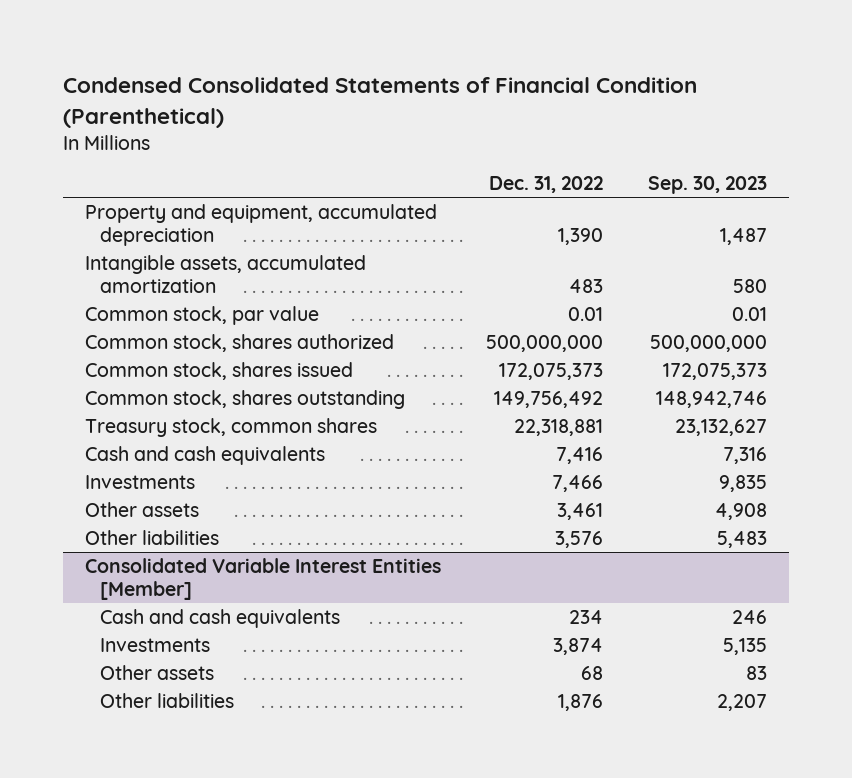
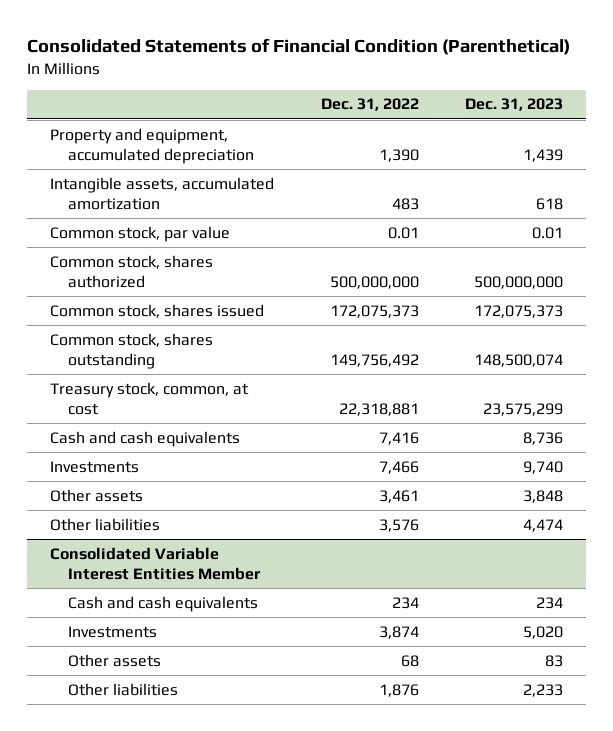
- Condensed Consolidated Statements of Financial Condition (Parenthetical)
+ Consolidated Statements of Financial Condition (Parenthetical)
- | Dec. 31, 2022 | Sep. 30, 2023
+ | Dec. 31, 2022 | Dec. 31, 2023
- Treasury stock, common shares | 22,318,881 | 23,132,627
+ Treasury stock, common, at cost | 22,318,881 | 23,575,299
- Consolidated Variable Interest Entities [Member]
+ Consolidated Variable Interest Entities Member

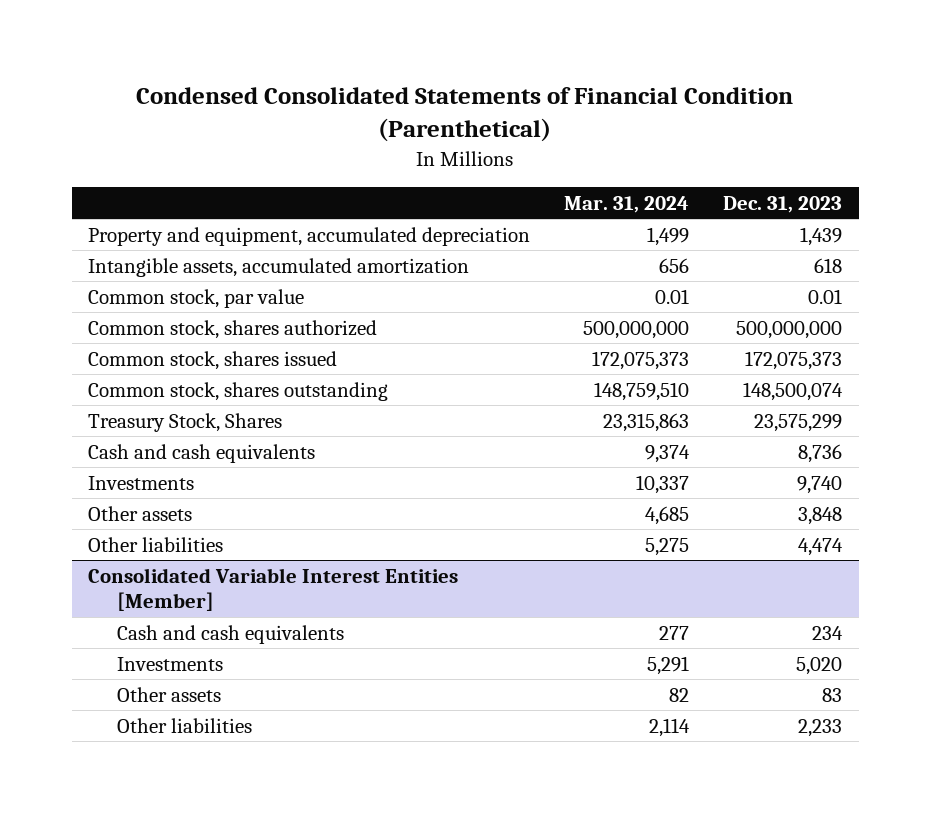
- Consolidated Statements of Financial Condition (Parenthetical)
+ Condensed Consolidated Statements of Financial Condition (Parenthetical)
- | Dec. 31, 2022 | Dec. 31, 2023
+ | Mar. 31, 2024 | Dec. 31, 2023
- Treasury stock, common, at cost | 22,318,881 | 23,575,299
+ Treasury Stock, Shares | 23,315,863 | 23,575,299
- Consolidated Variable Interest Entities Member
+ Consolidated Variable Interest Entities [Member]

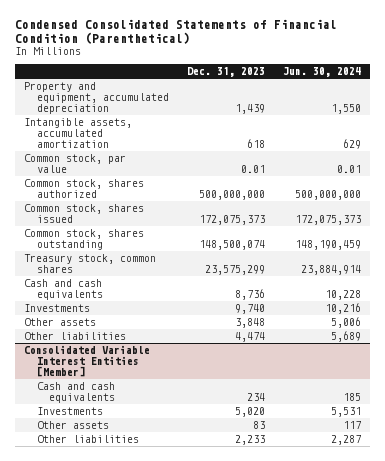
- | Mar. 31, 2024 | Dec. 31, 2023
+ | Dec. 31, 2023 | Jun. 30, 2024
- Treasury Stock, Shares | 23,315,863 | 23,575,299
+ Treasury stock, common shares | 23,575,299 | 23,884,914

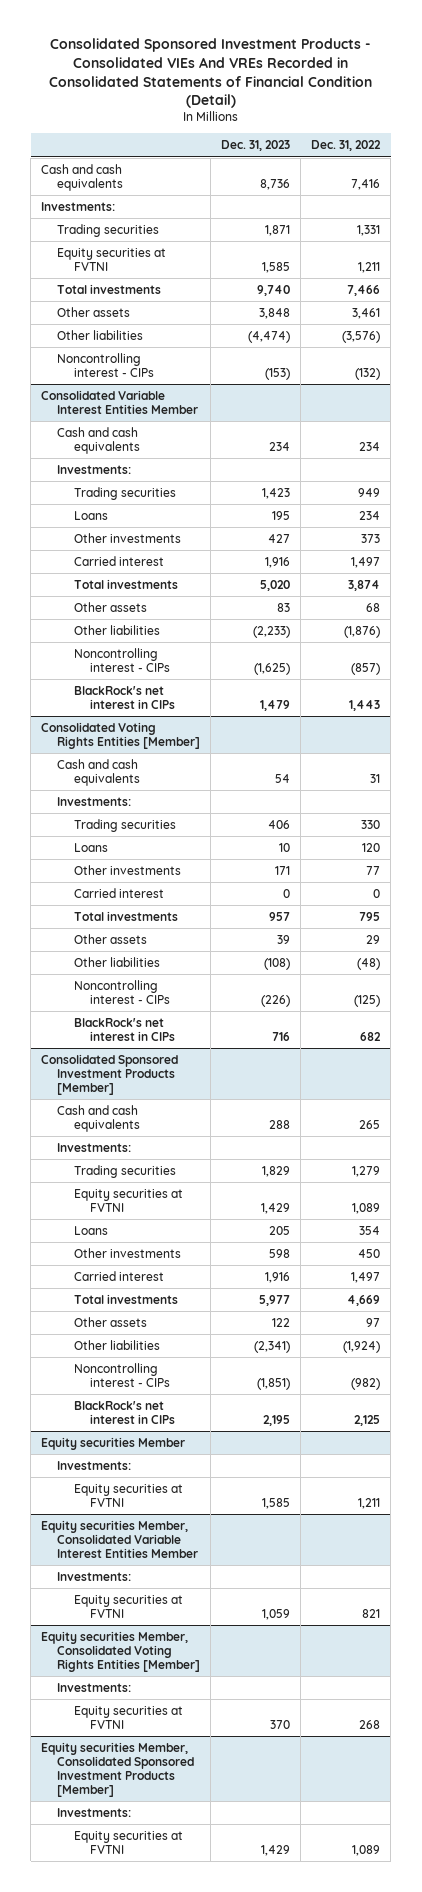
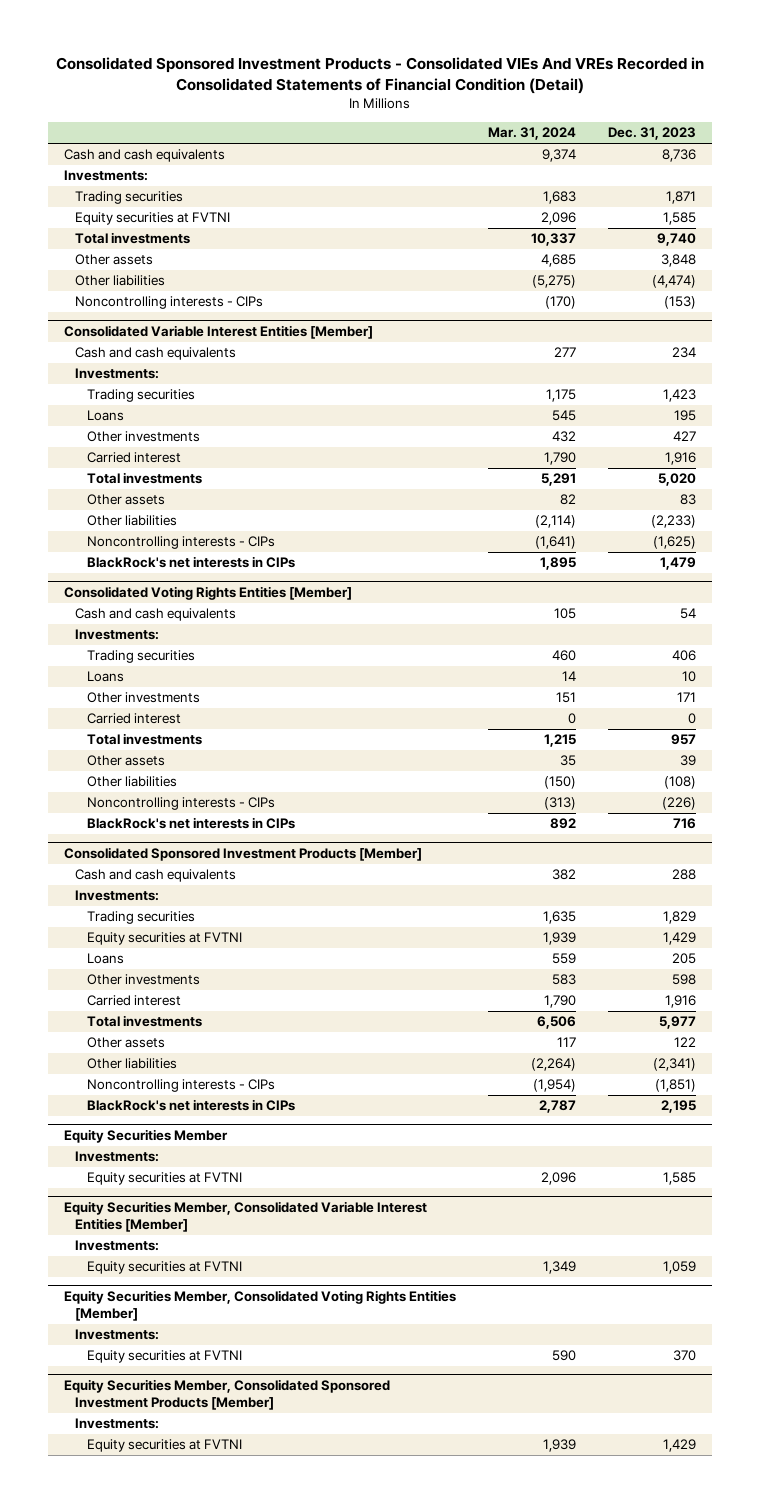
- | Dec. 31, 2023 | Dec. 31, 2022
+ | Mar. 31, 2024 | Dec. 31, 2023
- Noncontrolling interest - CIPs | (153) | (132)
- Consolidated Variable Interest Entities Member
+ Noncontrolling interests - CIPs | (170) | (153)
+ Consolidated Variable Interest Entities [Member]
- Noncontrolling interest - CIPs | (1,625) | (857)
- BlackRock's net interest in CIPs | 1,479 | 1,443
+ Noncontrolling interests - CIPs | (1,641) | (1,625)
+ BlackRock's net interests in CIPs | 1,895 | 1,479
@ Consolidated Voting Rights Entities [Member]
- Noncontrolling interest - CIPs | (226) | (125)
- BlackRock's net interest in CIPs | 716 | 682
+ Noncontrolling interests - CIPs | (313) | (226)
+ BlackRock's net interests in CIPs | 892 | 716
@ Consolidated Sponsored Investment Products [Member]
- Noncontrolling interest - CIPs | (1,851) | (982)
- BlackRock's net interest in CIPs | 2,195 | 2,125
- Equity securities Member
@ Consolidated Sponsored Investment Products [Member]
+ Noncontrolling interests - CIPs | (1,954) | (1,851)
+ BlackRock's net interests in CIPs | 2,787 | 2,195
+ Equity Securities Member
- Equity securities Member, Consolidated Variable Interest Entities Member
+ Equity Securities Member, Consolidated Variable Interest Entities [Member]
- Equity securities Member, Consolidated Voting Rights Entities [Member]
+ Equity Securities Member, Consolidated Voting Rights Entities [Member]
- Equity securities Member, Consolidated Sponsored Investment Products [Member]
+ Equity Securities Member, Consolidated Sponsored Investment Products [Member]

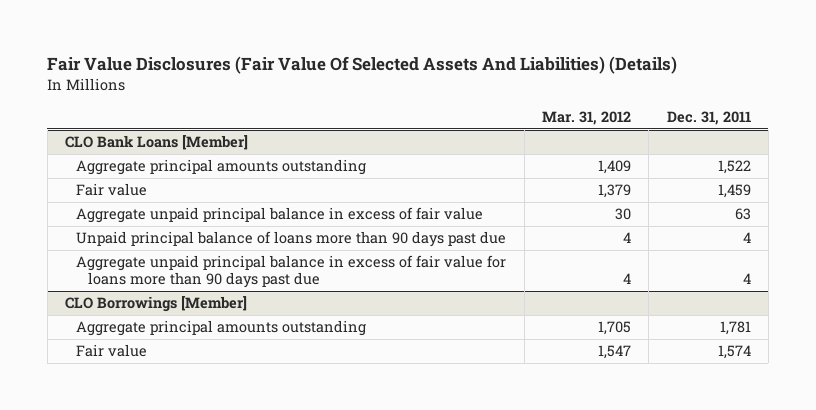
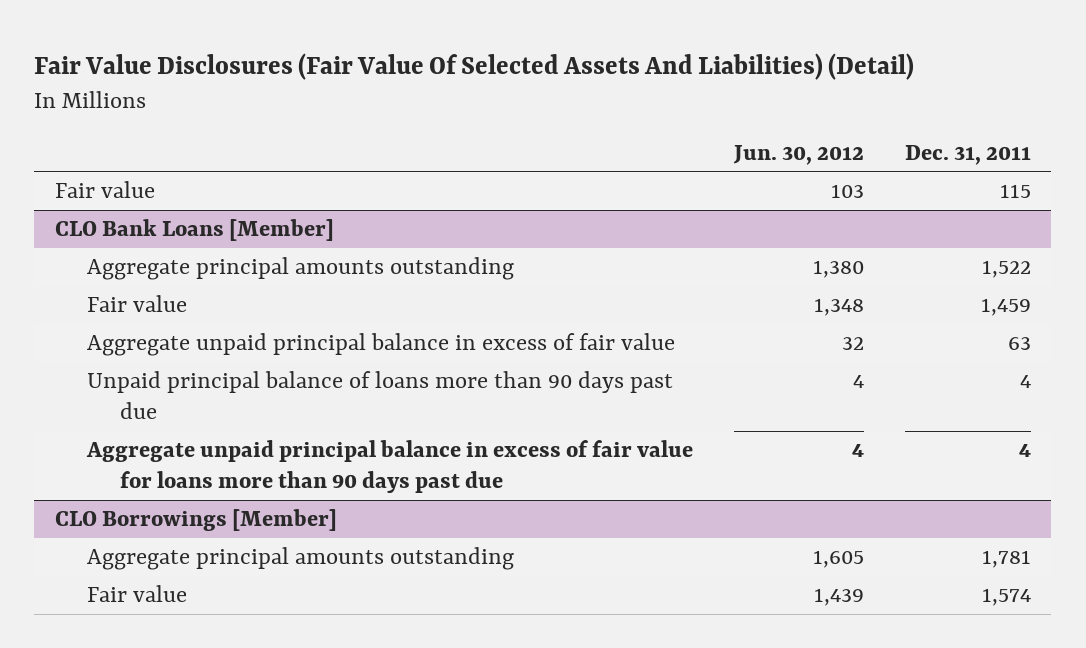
- Fair Value Disclosures (Fair Value Of Selected Assets And Liabilities) (Details)
+ Fair Value Disclosures (Fair Value Of Selected Assets And Liabilities) (Detail)
- | Mar. 31, 2012 | Dec. 31, 2011
+ | Jun. 30, 2012 | Dec. 31, 2011
+ Fair value | 103 | 115

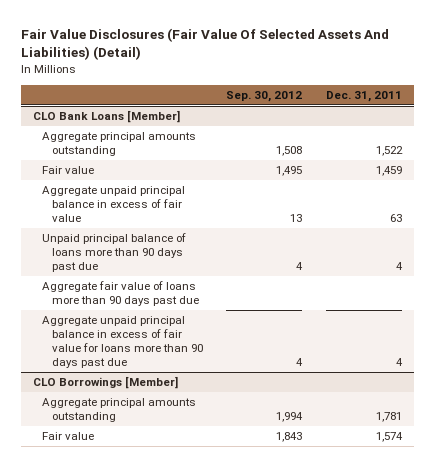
- | Jun. 30, 2012 | Dec. 31, 2011
+ | Sep. 30, 2012 | Dec. 31, 2011
- Fair value | 103 | 115
@ CLO Bank Loans [Member]
+ Aggregate fair value of loans more than 90 days past due

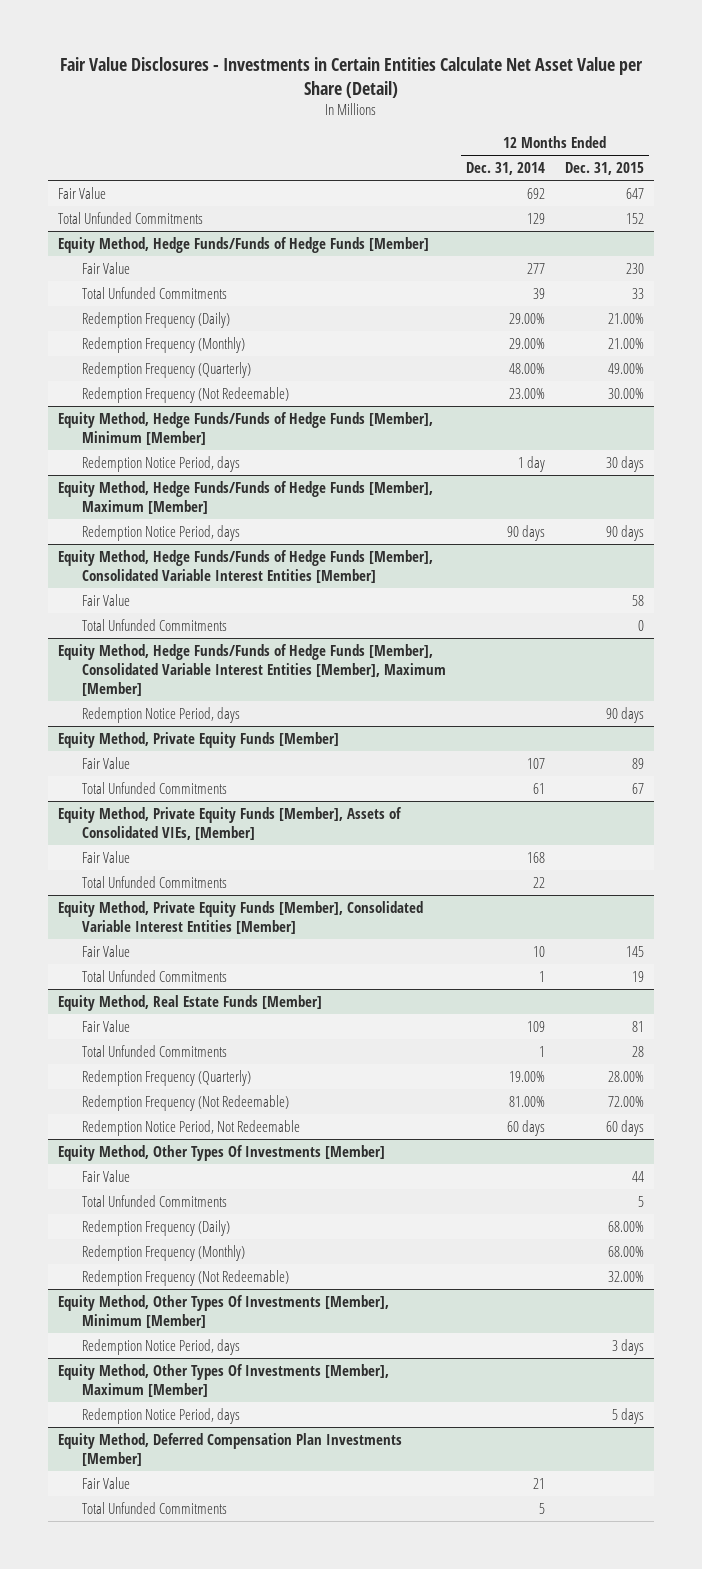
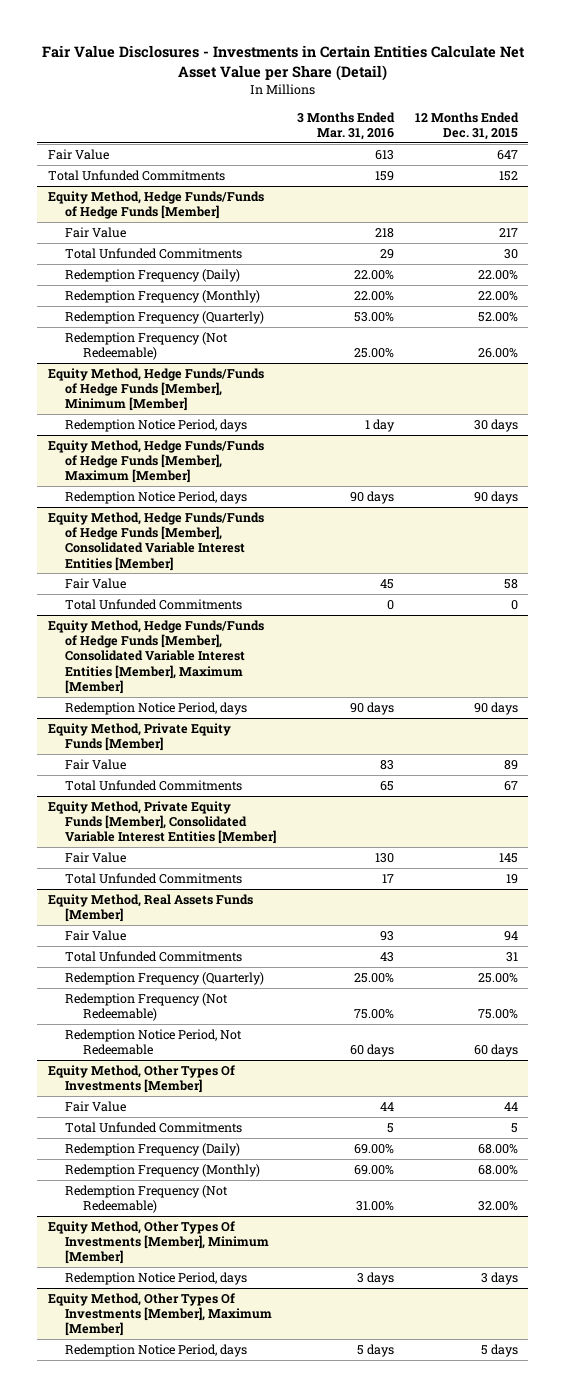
- | 12 Months Ended Dec. 31, 2014 | 12 Months Ended Dec. 31, 2015
+ | 3 Months Ended Mar. 31, 2016 | 12 Months Ended Dec. 31, 2015
@ Equity Method, Hedge Funds/Funds of Hedge Funds [Member]
- Fair Value | 277 | 230
- Total Unfunded Commitments | 39 | 33
- Redemption Frequency (Daily) | 29.00% | 21.00%
- Redemption Frequency (Monthly) | 29.00% | 21.00%
- Redemption Frequency (Quarterly) | 48.00% | 49.00%
- Redemption Frequency (Not Redeemable) | 23.00% | 30.00%
+ Fair Value | 218 | 217
+ Total Unfunded Commitments | 29 | 30
+ Redemption Frequency (Daily) | 22.00% | 22.00%
+ Redemption Frequency (Monthly) | 22.00% | 22.00%
+ Redemption Frequency (Quarterly) | 53.00% | 52.00%
+ Redemption Frequency (Not Redeemable) | 25.00% | 26.00%
- Equity Method, Private Equity Funds [Member], Assets of Consolidated VIEs, [Member]
- Fair Value | 168 |
- Total Unfunded Commitments | 22 |
- Equity Method, Real Estate Funds [Member]
- Fair Value | 109 | 81
- Total Unfunded Commitments | 1 | 28
- Redemption Frequency (Quarterly) | 19.00% | 28.00%
- Redemption Frequency (Not Redeemable) | 81.00% | 72.00%
+ Equity Method, Real Assets Funds [Member]
+ Fair Value | 93 | 94
+ Total Unfunded Commitments | 43 | 31
+ Redemption Frequency (Quarterly) | 25.00% | 25.00%
+ Redemption Frequency (Not Redeemable) | 75.00% | 75.00%
- Equity Method, Deferred Compensation Plan Investments [Member]
- Fair Value | 21 |
- Total Unfunded Commitments | 5 |

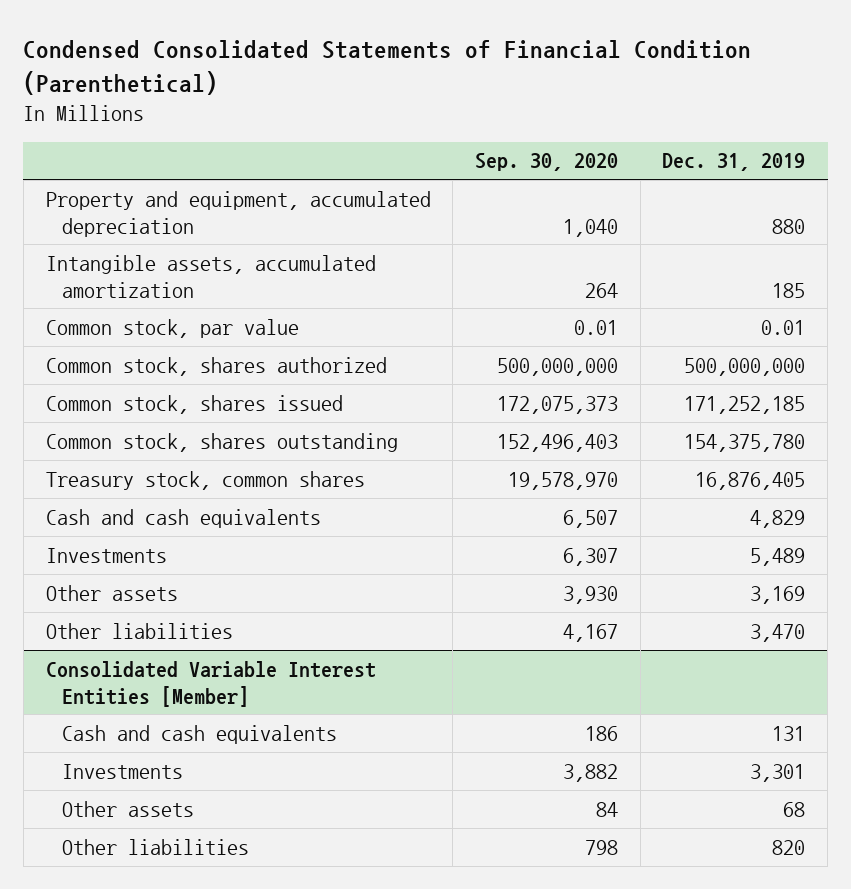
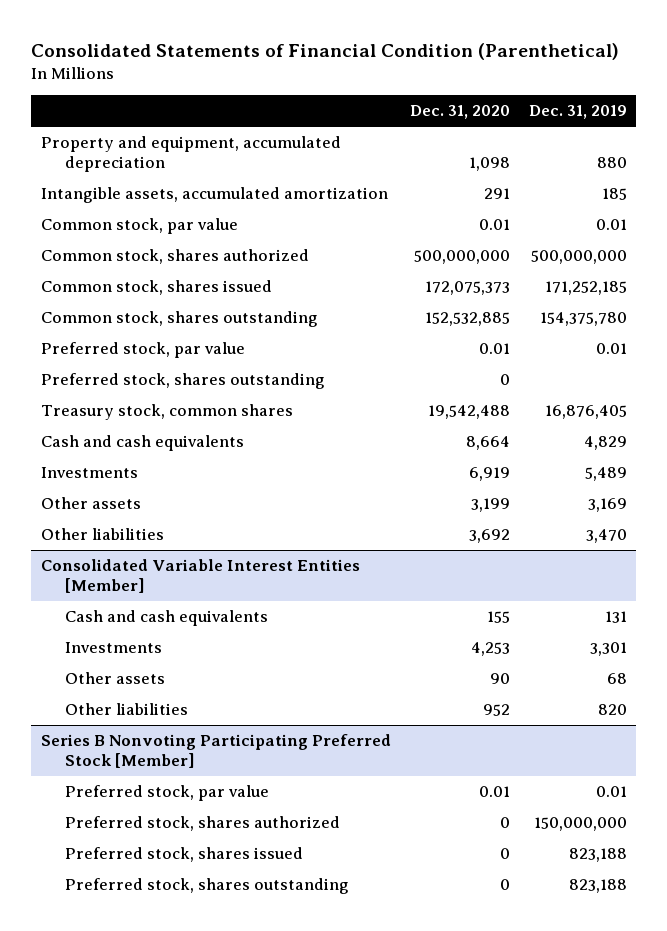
- Condensed Consolidated Statements of Financial Condition (Parenthetical)
+ Consolidated Statements of Financial Condition (Parenthetical)
- | Sep. 30, 2020 | Dec. 31, 2019
+ | Dec. 31, 2020 | Dec. 31, 2019
+ Preferred stock, par value | 0.01 | 0.01
+ Preferred stock, shares outstanding | 0 |
+ Series B Nonvoting Participating Preferred Stock [Member]
+ Preferred stock, par value | 0.01 | 0.01
+ Preferred stock, shares authorized | 0 | 150,000,000
+ Preferred stock, shares issued | 0 | 823,188
+ Preferred stock, shares outstanding | 0 | 823,188

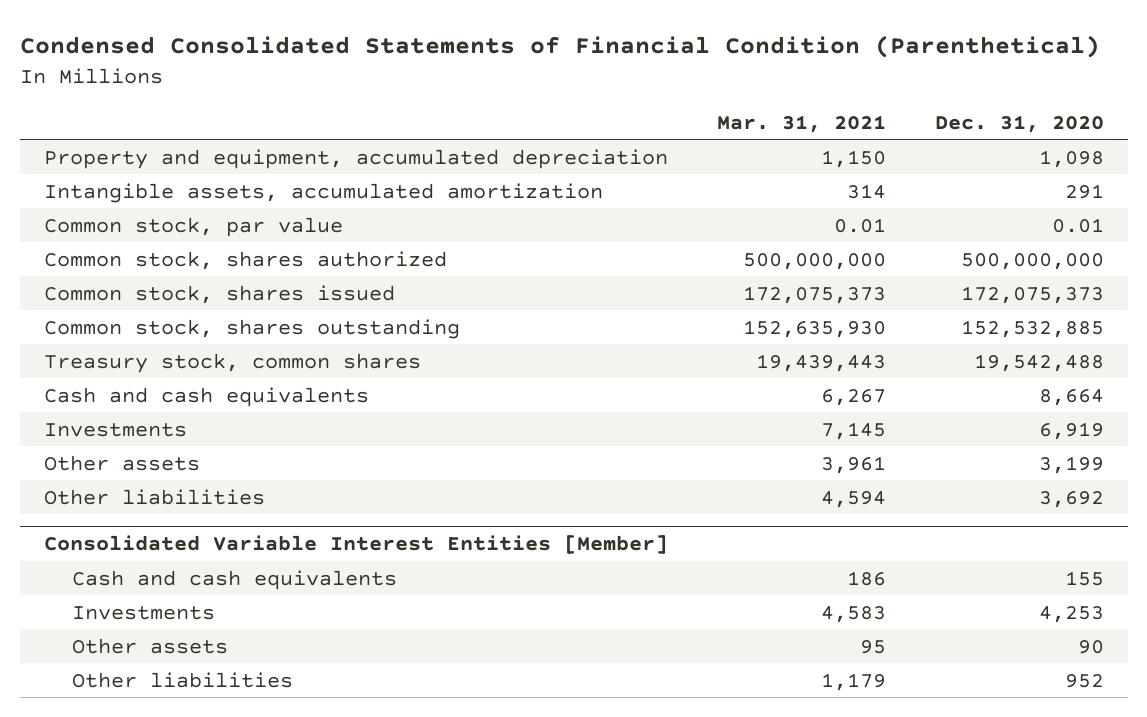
- Consolidated Statements of Financial Condition (Parenthetical)
+ Condensed Consolidated Statements of Financial Condition (Parenthetical)
- | Dec. 31, 2020 | Dec. 31, 2019
+ | Mar. 31, 2021 | Dec. 31, 2020
- Preferred stock, par value | 0.01 | 0.01
- Preferred stock, shares outstanding | 0 |
- Series B Nonvoting Participating Preferred Stock [Member]
- Preferred stock, par value | 0.01 | 0.01
- Preferred stock, shares authorized | 0 | 150,000,000
- Preferred stock, shares issued | 0 | 823,188
- Preferred stock, shares outstanding | 0 | 823,188

